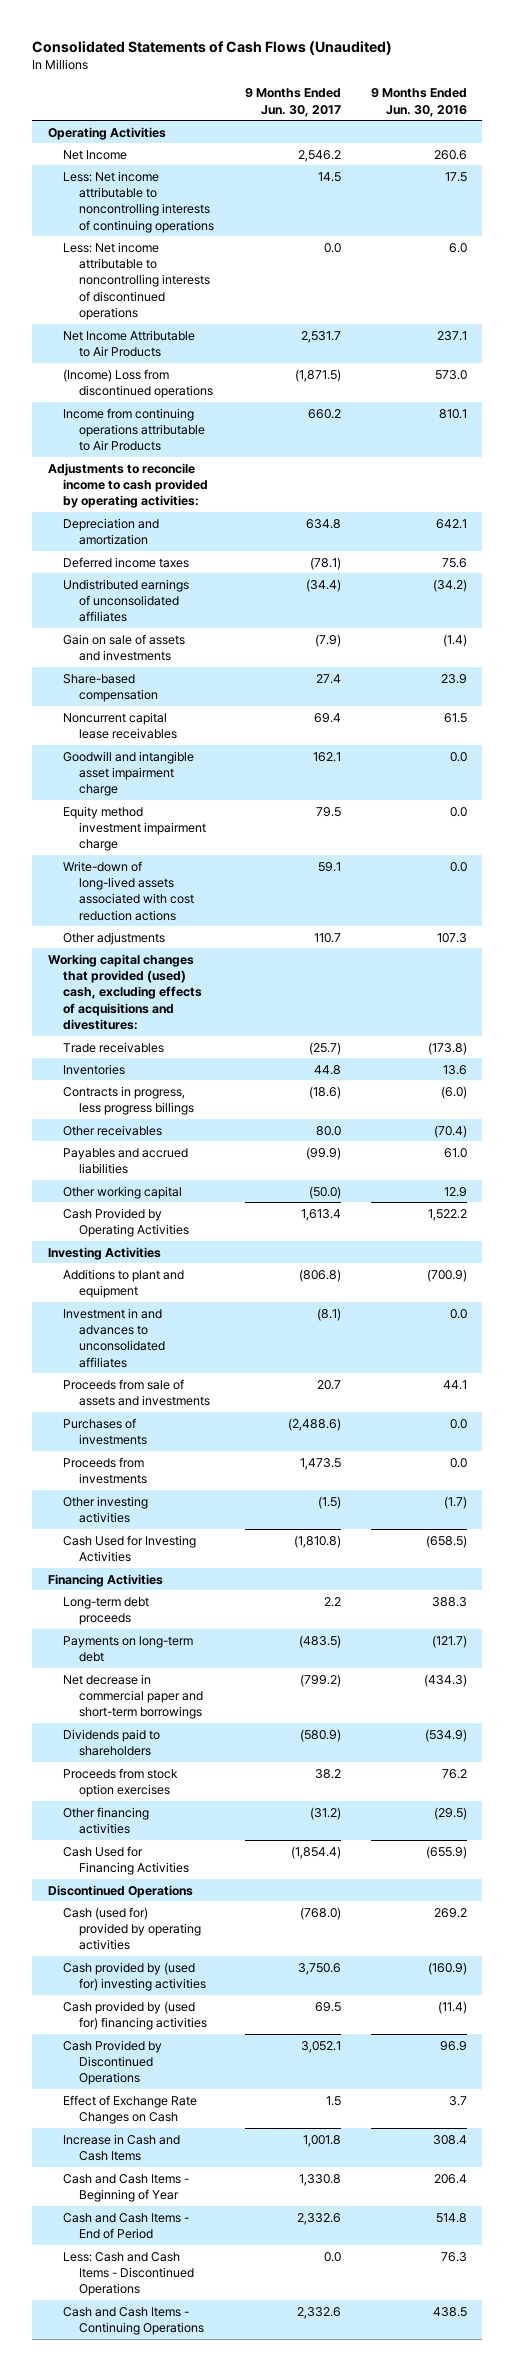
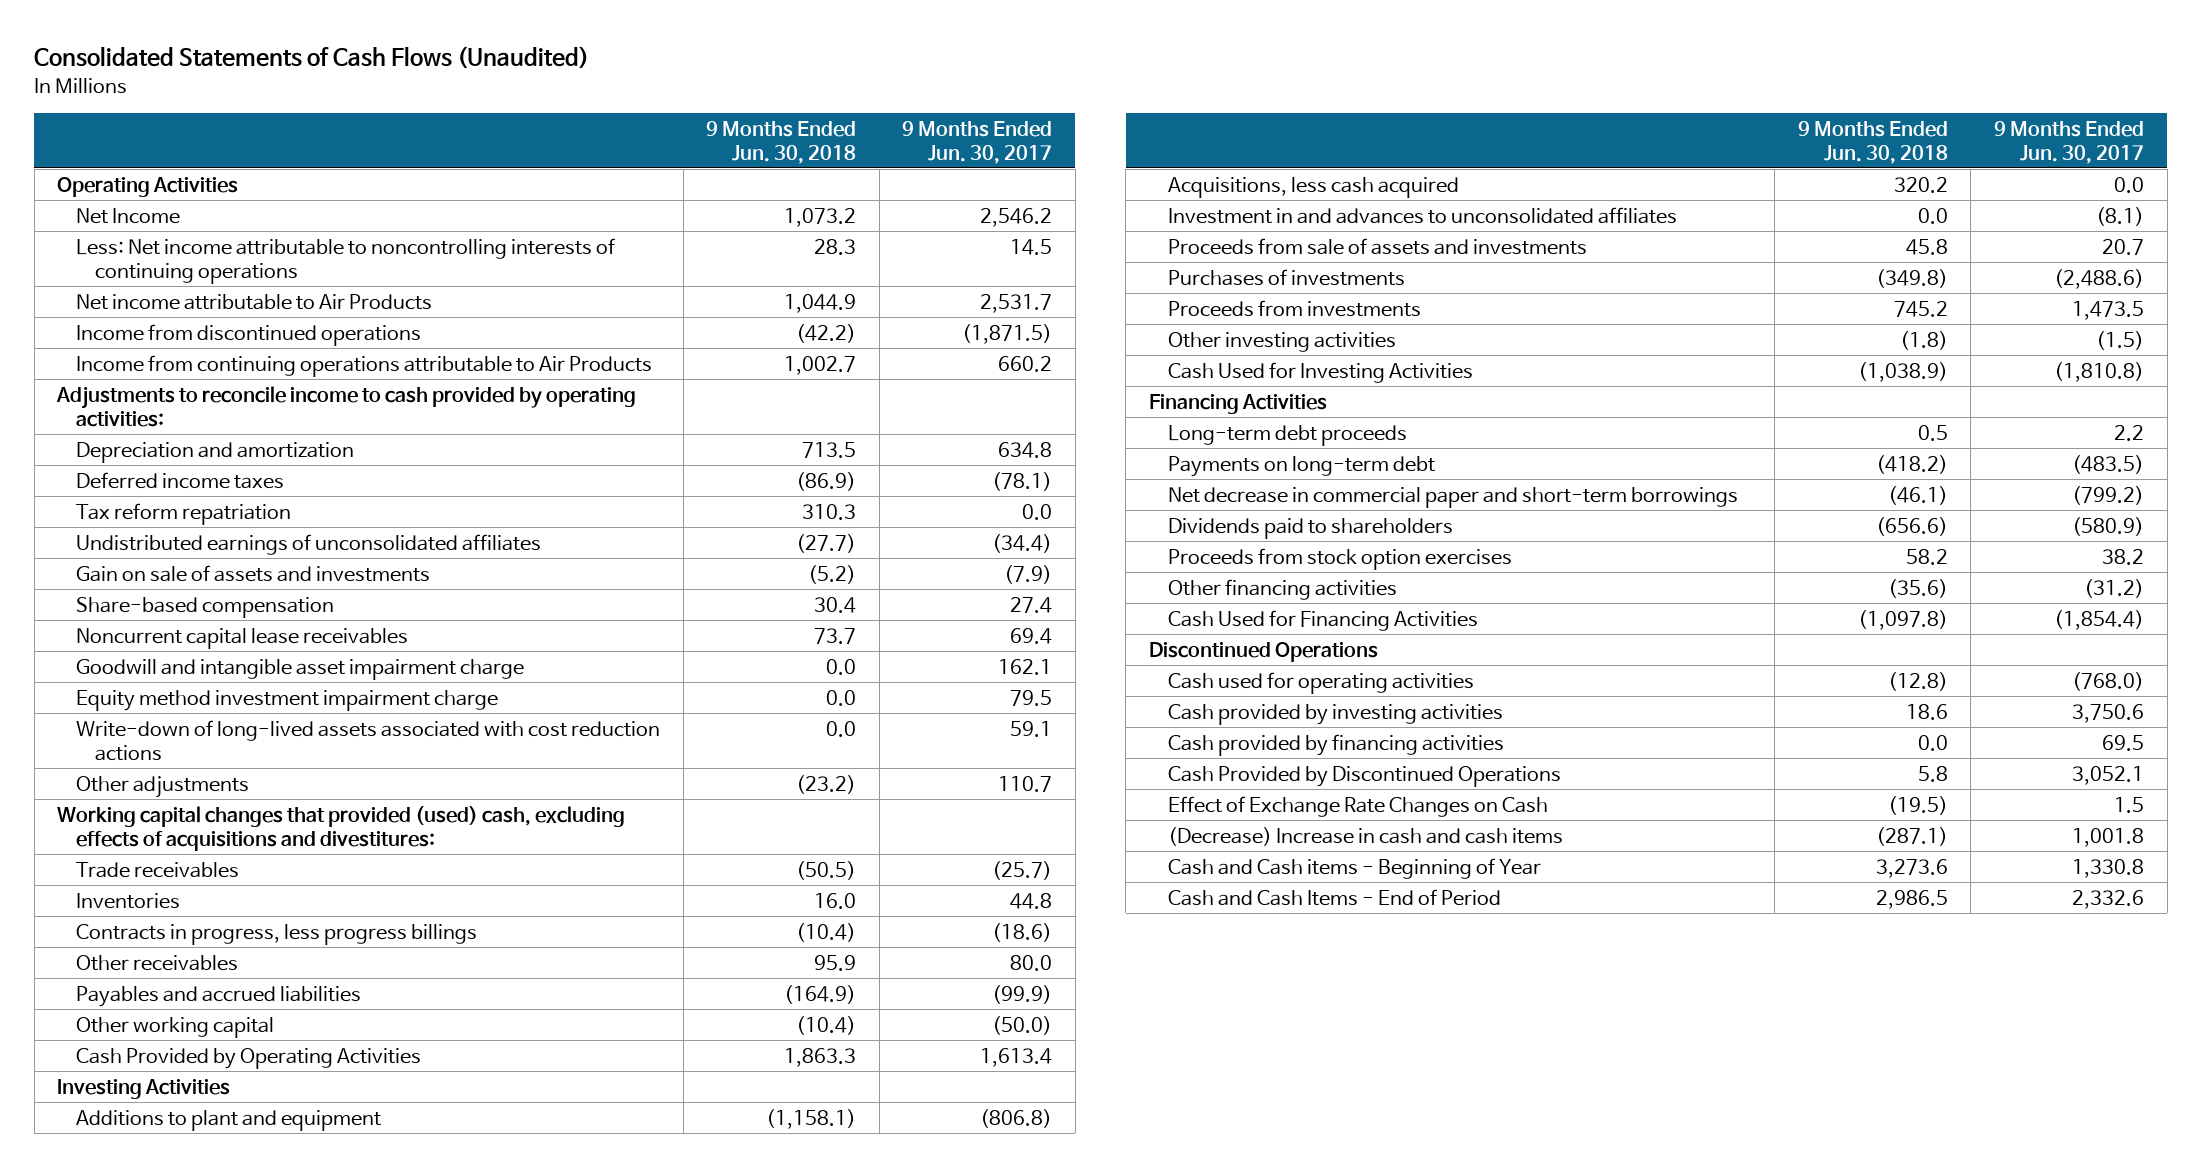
- | 9 Months Ended Jun. 30, 2017 | 9 Months Ended Jun. 30, 2016
+ | 9 Months Ended Jun. 30, 2018 | 9 Months Ended Jun. 30, 2017
- Less: Net income attributable to noncontrolling interests of discontinued operations | 0.0 | 6.0
- Net Income Attributable to Air Products | 2,531.7 | 237.1
- (Income) Loss from discontinued operations | (1,871.5) | 573.0
+ Net income attributable to Air Products | 1,044.9 | 2,531.7
+ Income from discontinued operations | (42.2) | (1,871.5)
+ Tax reform repatriation | 310.3 | 0.0
+ Acquisitions, less cash acquired | 320.2 | 0.0
- Cash (used for) provided by operating activities | (768.0) | 269.2
- Cash provided by (used for) investing activities | 3,750.6 | (160.9)
- Cash provided by (used for) financing activities | 69.5 | (11.4)
+ Cash used for operating activities | (12.8) | (768.0)
+ Cash provided by investing activities | 18.6 | 3,750.6
+ Cash provided by financing activities | 0.0 | 69.5
- Increase in Cash and Cash Items | 1,001.8 | 308.4
- Cash and Cash Items - Beginning of Year | 1,330.8 | 206.4
+ (Decrease) Increase in cash and cash items | (287.1) | 1,001.8
+ Cash and Cash items - Beginning of Year | 3,273.6 | 1,330.8
- Less: Cash and Cash Items - Discontinued Operations | 0.0 | 76.3
- Cash and Cash Items - Continuing Operations | 2,332.6 | 438.5

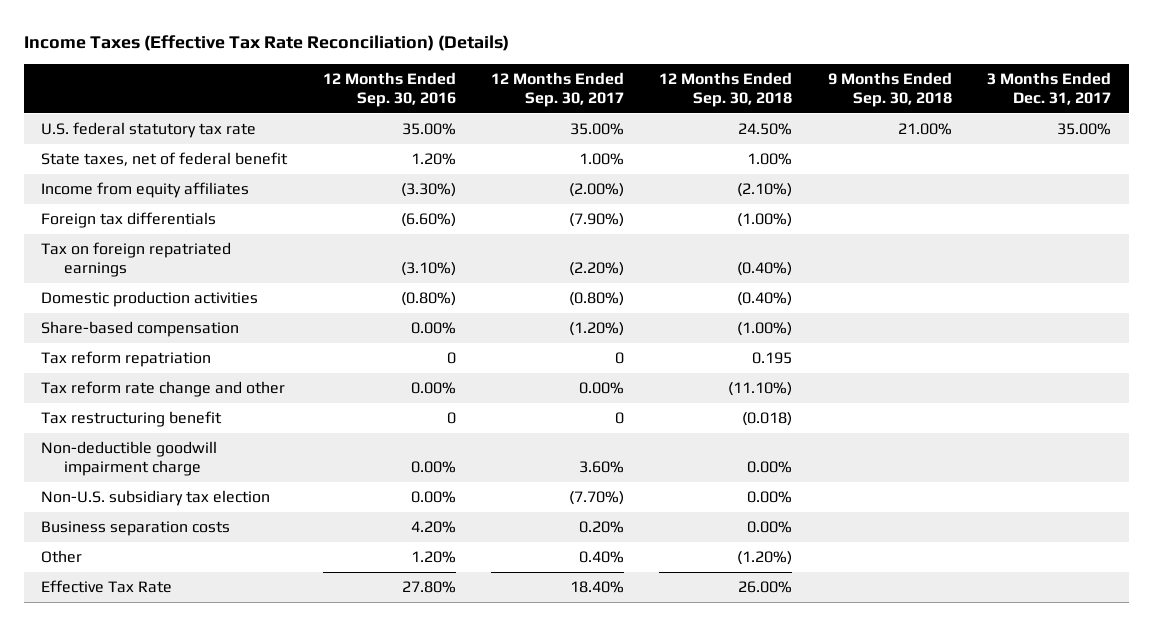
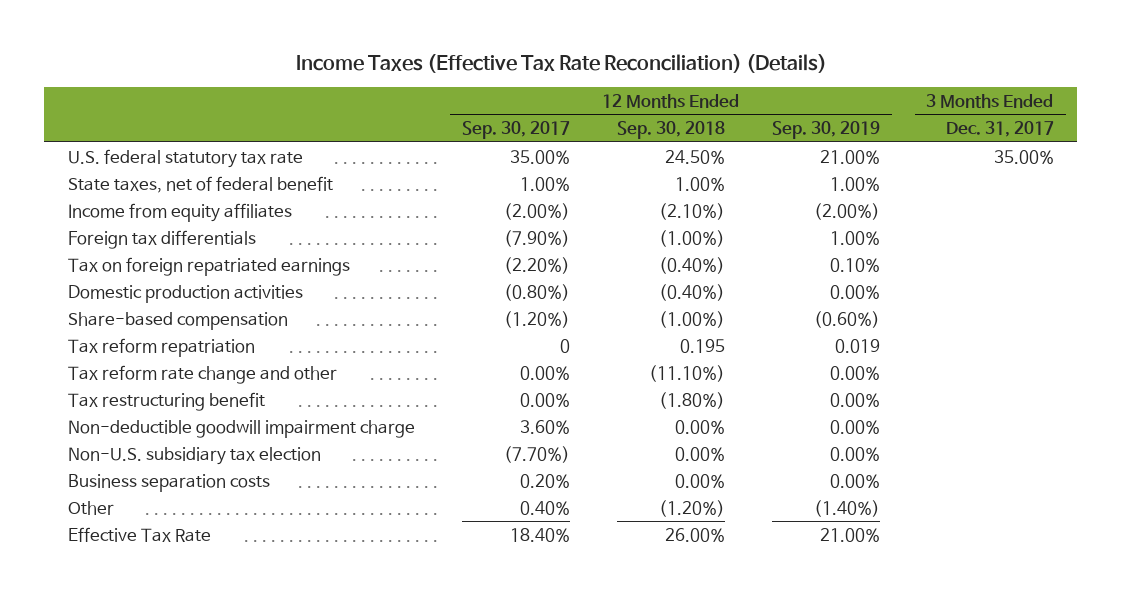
- | 12 Months Ended Sep. 30, 2016 | 12 Months Ended Sep. 30, 2017 | 12 Months Ended Sep. 30, 2018 | 9 Months Ended Sep. 30, 2018 | 3 Months Ended Dec. 31, 2017
+ | 12 Months Ended Sep. 30, 2017 | 12 Months Ended Sep. 30, 2018 | 12 Months Ended Sep. 30, 2019 | 3 Months Ended Dec. 31, 2017
- Tax restructuring benefit | 0 | 0 | (0.018) | |
+ Tax restructuring benefit | 0.00% | (1.80%) | 0.00% |

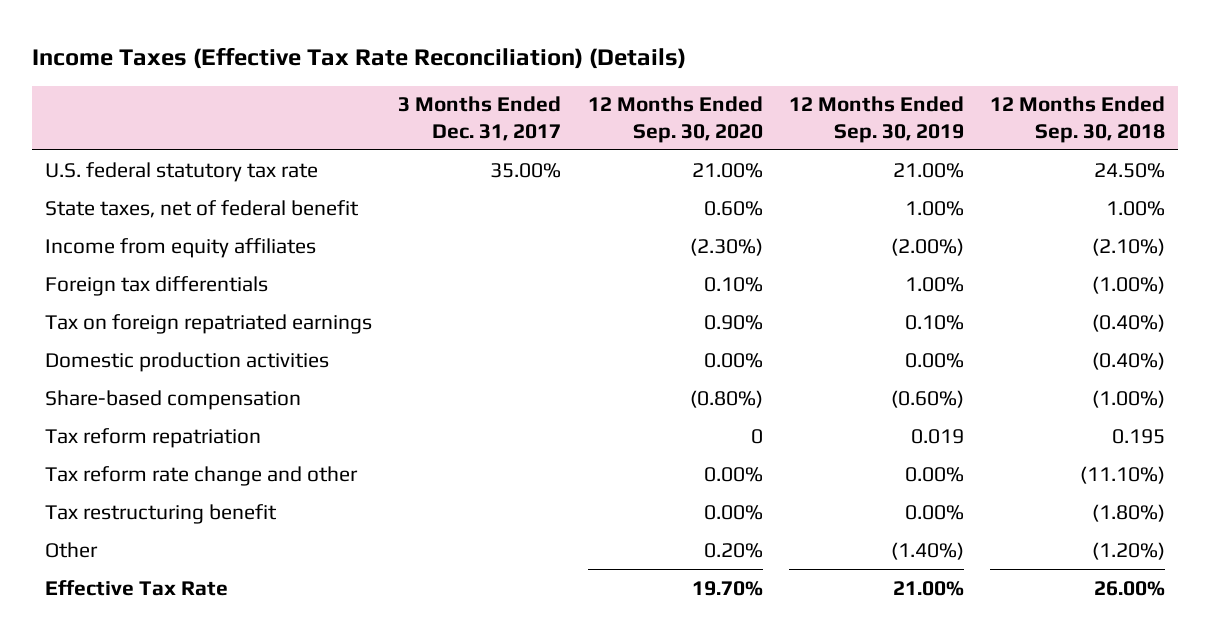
- | 12 Months Ended Sep. 30, 2017 | 12 Months Ended Sep. 30, 2018 | 12 Months Ended Sep. 30, 2019 | 3 Months Ended Dec. 31, 2017
+ | 3 Months Ended Dec. 31, 2017 | 12 Months Ended Sep. 30, 2020 | 12 Months Ended Sep. 30, 2019 | 12 Months Ended Sep. 30, 2018
- Non-deductible goodwill impairment charge | 3.60% | 0.00% | 0.00% |
- Non-U.S. subsidiary tax election | (7.70%) | 0.00% | 0.00% |
- Business separation costs | 0.20% | 0.00% | 0.00% |

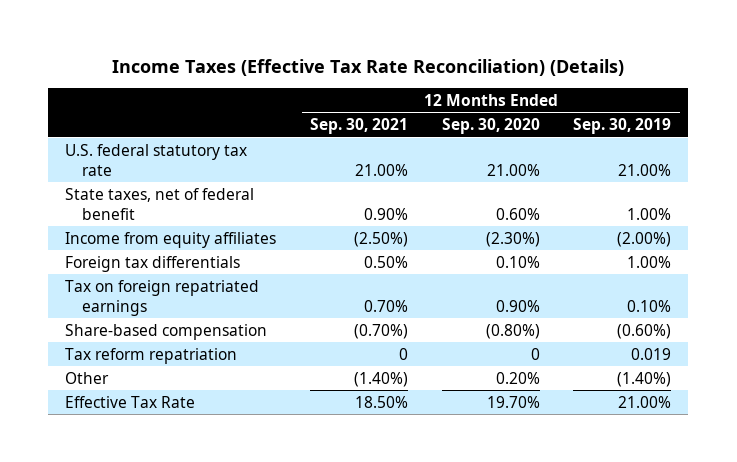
- | 3 Months Ended Dec. 31, 2017 | 12 Months Ended Sep. 30, 2020 | 12 Months Ended Sep. 30, 2019 | 12 Months Ended Sep. 30, 2018
+ | 12 Months Ended Sep. 30, 2021 | 12 Months Ended Sep. 30, 2020 | 12 Months Ended Sep. 30, 2019
- Domestic production activities | | 0.00% | 0.00% | (0.40%)
- Tax reform rate change and other | | 0.00% | 0.00% | (11.10%)
- Tax restructuring benefit | | 0.00% | 0.00% | (1.80%)

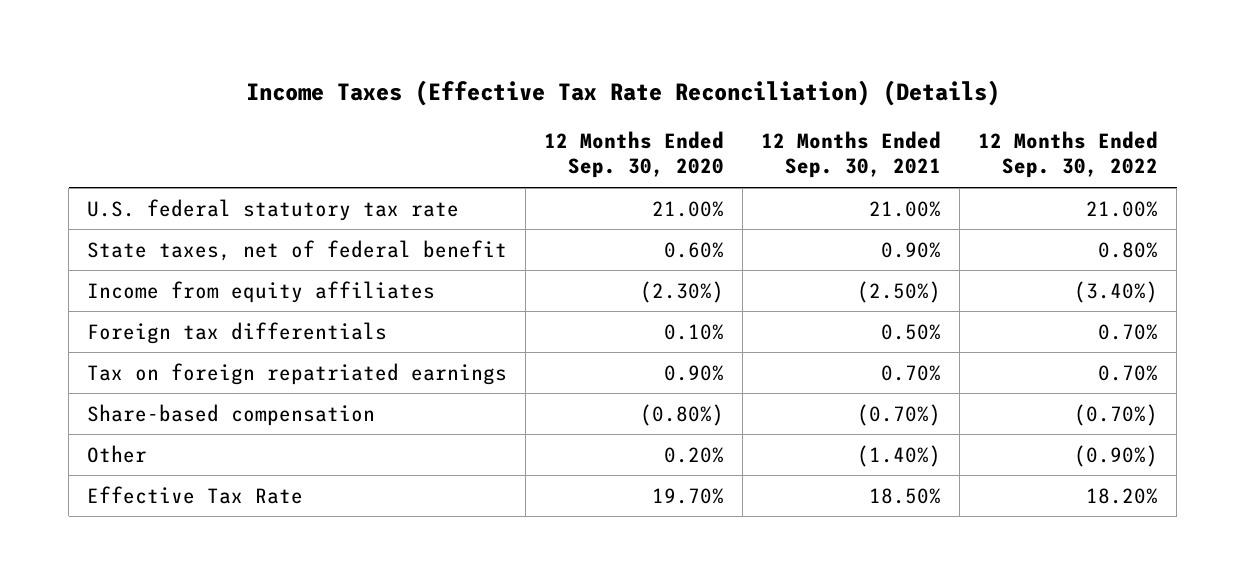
- | 12 Months Ended Sep. 30, 2021 | 12 Months Ended Sep. 30, 2020 | 12 Months Ended Sep. 30, 2019
+ | 12 Months Ended Sep. 30, 2020 | 12 Months Ended Sep. 30, 2021 | 12 Months Ended Sep. 30, 2022
- Tax reform repatriation | 0 | 0 | 0.019

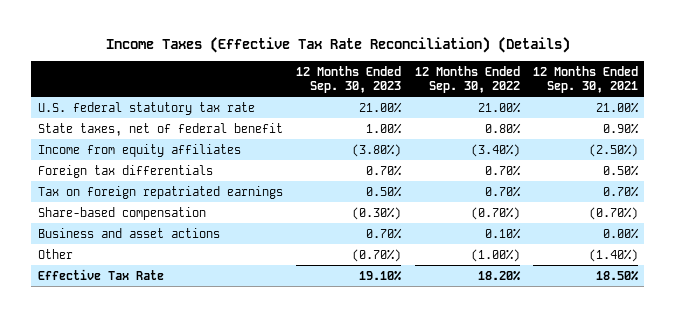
- | 12 Months Ended Sep. 30, 2020 | 12 Months Ended Sep. 30, 2021 | 12 Months Ended Sep. 30, 2022
+ | 12 Months Ended Sep. 30, 2023 | 12 Months Ended Sep. 30, 2022 | 12 Months Ended Sep. 30, 2021
- Other | 0.20% | (1.40%) | (0.90%)
+ Business and asset actions | 0.70% | 0.10% | 0.00%
+ Other | (0.70%) | (1.00%) | (1.40%)

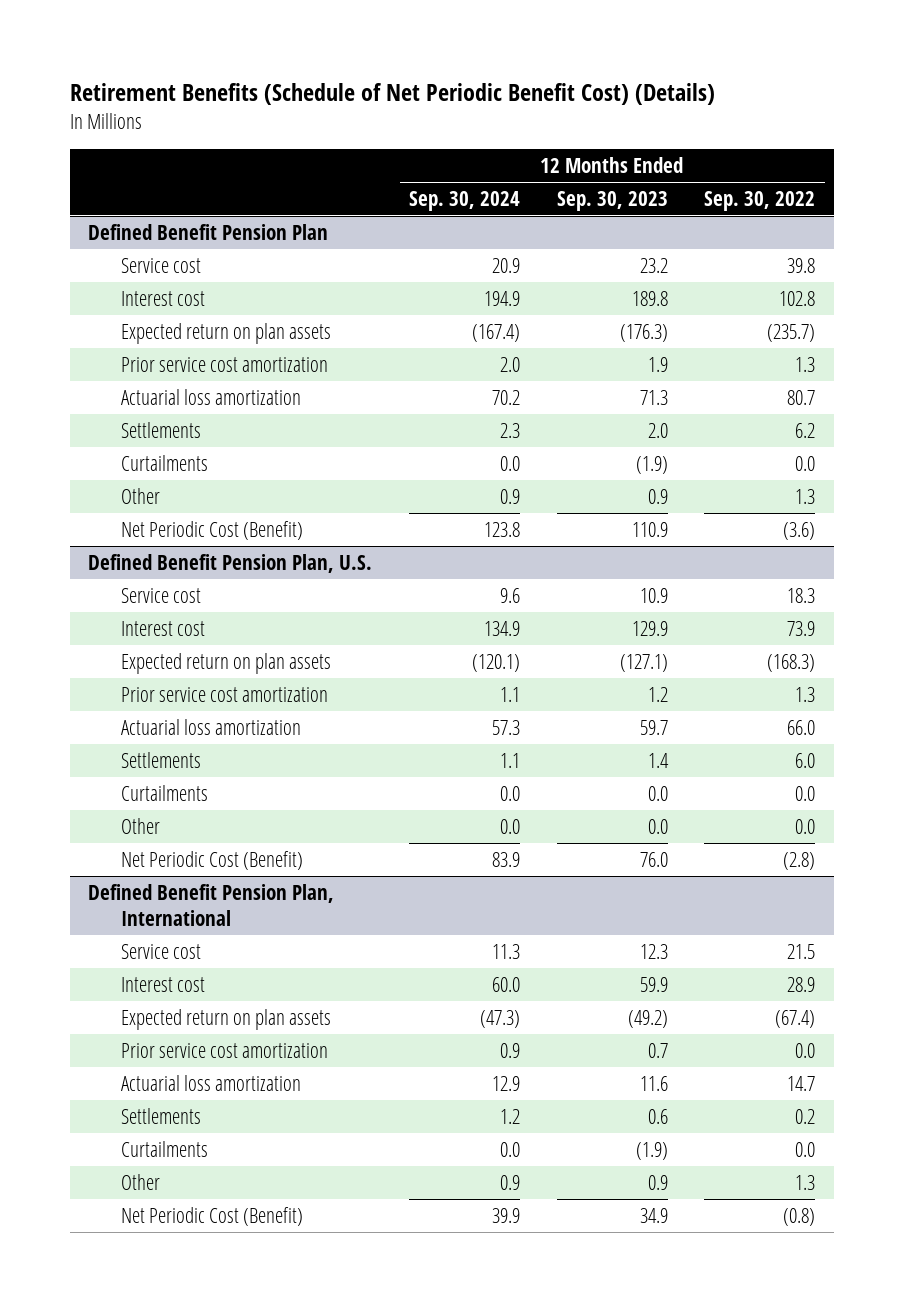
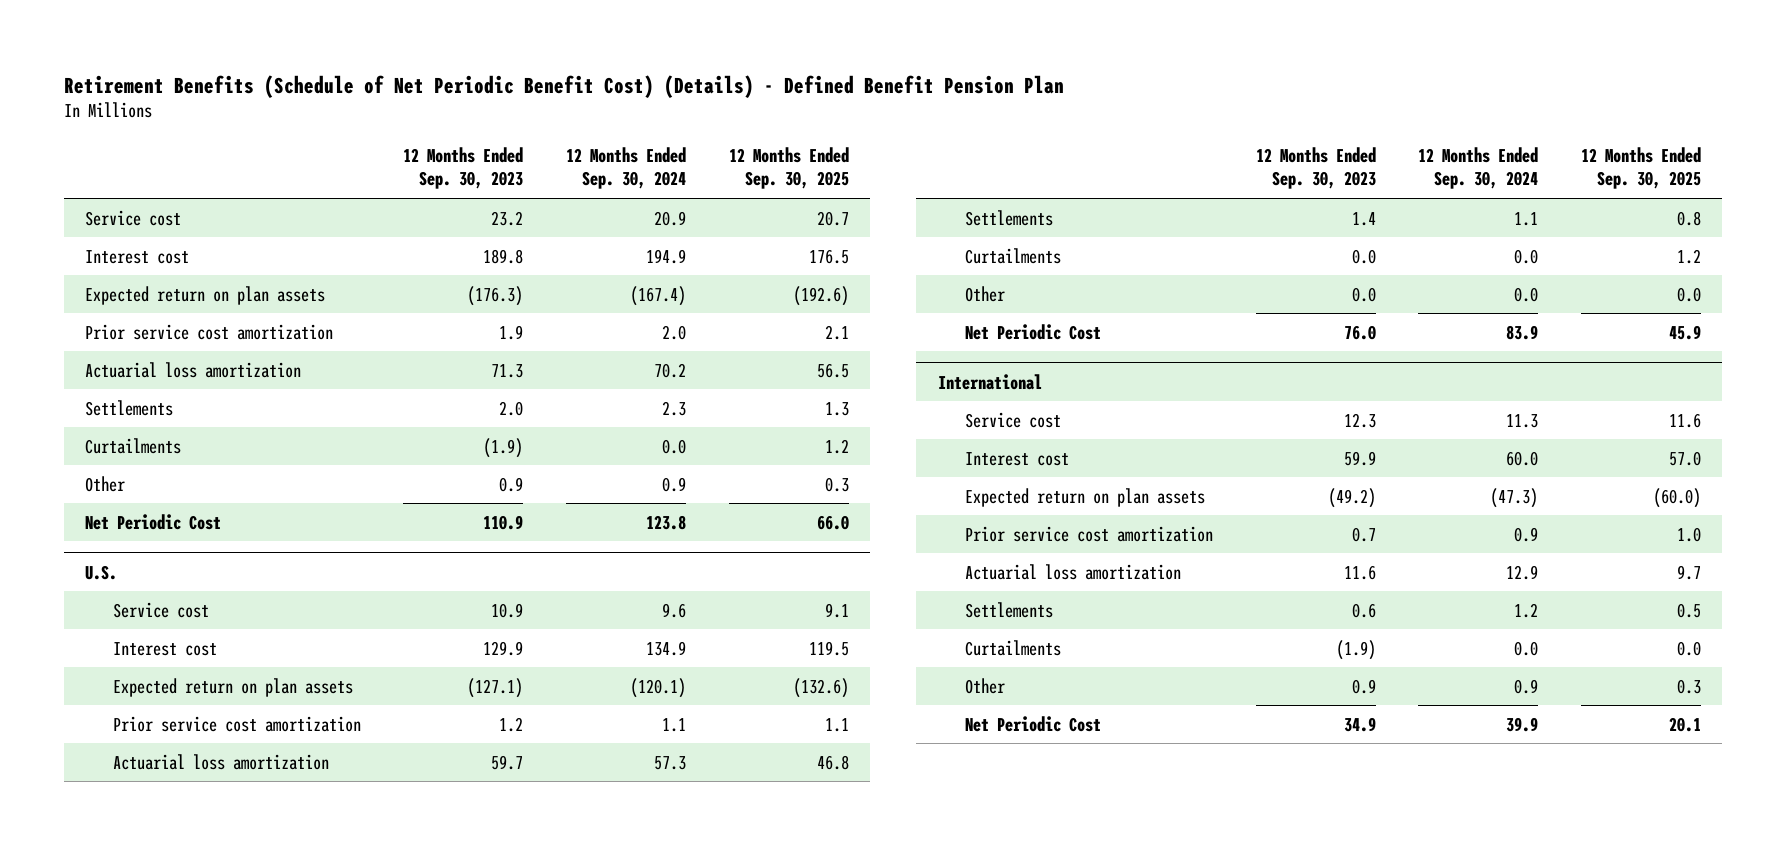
- Retirement Benefits (Schedule of Net Periodic Benefit Cost) (Details)
+ Retirement Benefits (Schedule of Net Periodic Benefit Cost) (Details) - Defined Benefit Pension Plan
- | 12 Months Ended Sep. 30, 2024 | 12 Months Ended Sep. 30, 2023 | 12 Months Ended Sep. 30, 2022
+ | 12 Months Ended Sep. 30, 2023 | 12 Months Ended Sep. 30, 2024 | 12 Months Ended Sep. 30, 2025
- Defined Benefit Pension Plan
- Net Periodic Cost (Benefit) | 123.8 | 110.9 | (3.6)
- Defined Benefit Pension Plan, U.S.
+ Net Periodic Cost | 110.9 | 123.8 | 66.0
+ U.S.
- Net Periodic Cost (Benefit) | 83.9 | 76.0 | (2.8)
- Defined Benefit Pension Plan, International
+ Net Periodic Cost | 76.0 | 83.9 | 45.9
+ International
- Net Periodic Cost (Benefit) | 39.9 | 34.9 | (0.8)
+ Net Periodic Cost | 34.9 | 39.9 | 20.1

